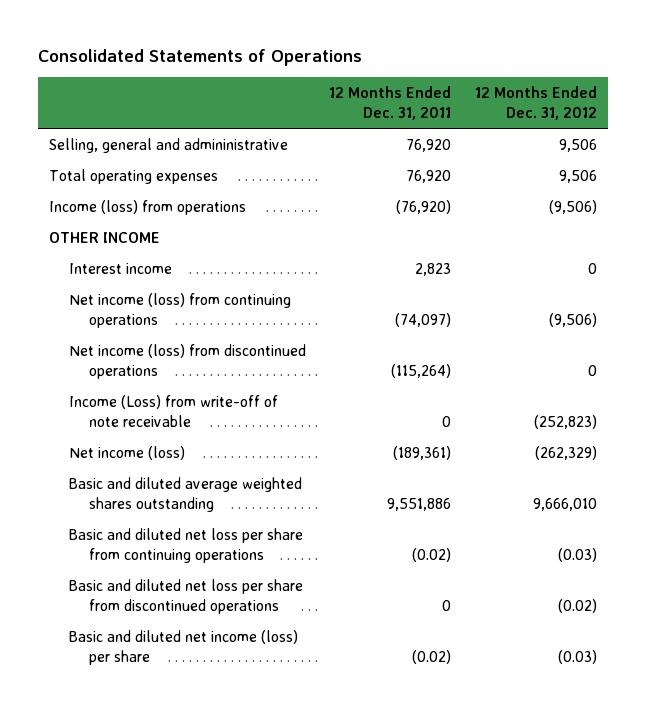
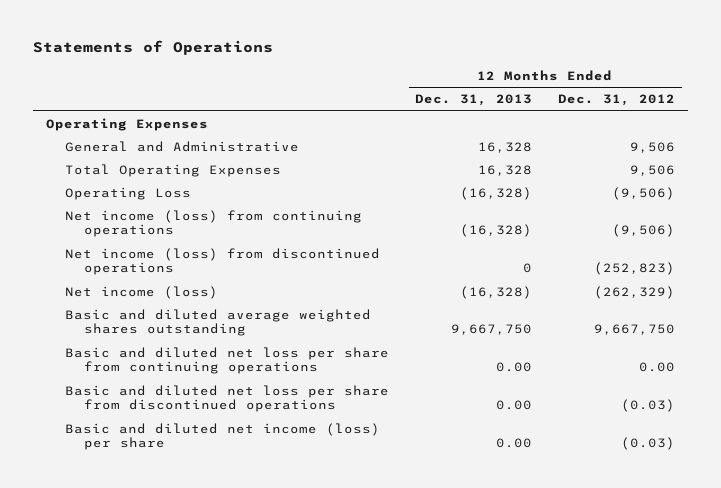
- Consolidated Statements of Operations
+ Statements of Operations
- | 12 Months Ended Dec. 31, 2011 | 12 Months Ended Dec. 31, 2012
+ | 12 Months Ended Dec. 31, 2013 | 12 Months Ended Dec. 31, 2012
- Selling, general and admininistrative | 76,920 | 9,506
- Total operating expenses | 76,920 | 9,506
- Income (loss) from operations | (76,920) | (9,506)
- OTHER INCOME
- Interest income | 2,823 | 0
+ Operating Expenses
+ General and Administrative | 16,328 | 9,506
+ Total Operating Expenses | 16,328 | 9,506
+ Operating Loss | (16,328) | (9,506)
- Net income (loss) from discontinued operations | (115,264) | 0
- Income (Loss) from write-off of note receivable | 0 | (252,823)
+ Net income (loss) from discontinued operations | 0 | (252,823)
- Basic and diluted average weighted shares outstanding | 9,551,886 | 9,666,010
- Basic and diluted net loss per share from continuing operations | (0.02) | (0.03)
- Basic and diluted net loss per share from discontinued operations | 0 | (0.02)
+ Basic and diluted average weighted shares outstanding | 9,667,750 | 9,667,750
+ Basic and diluted net loss per share from continuing operations | 0.00 | 0.00
+ Basic and diluted net loss per share from discontinued operations | 0.00 | (0.03)

